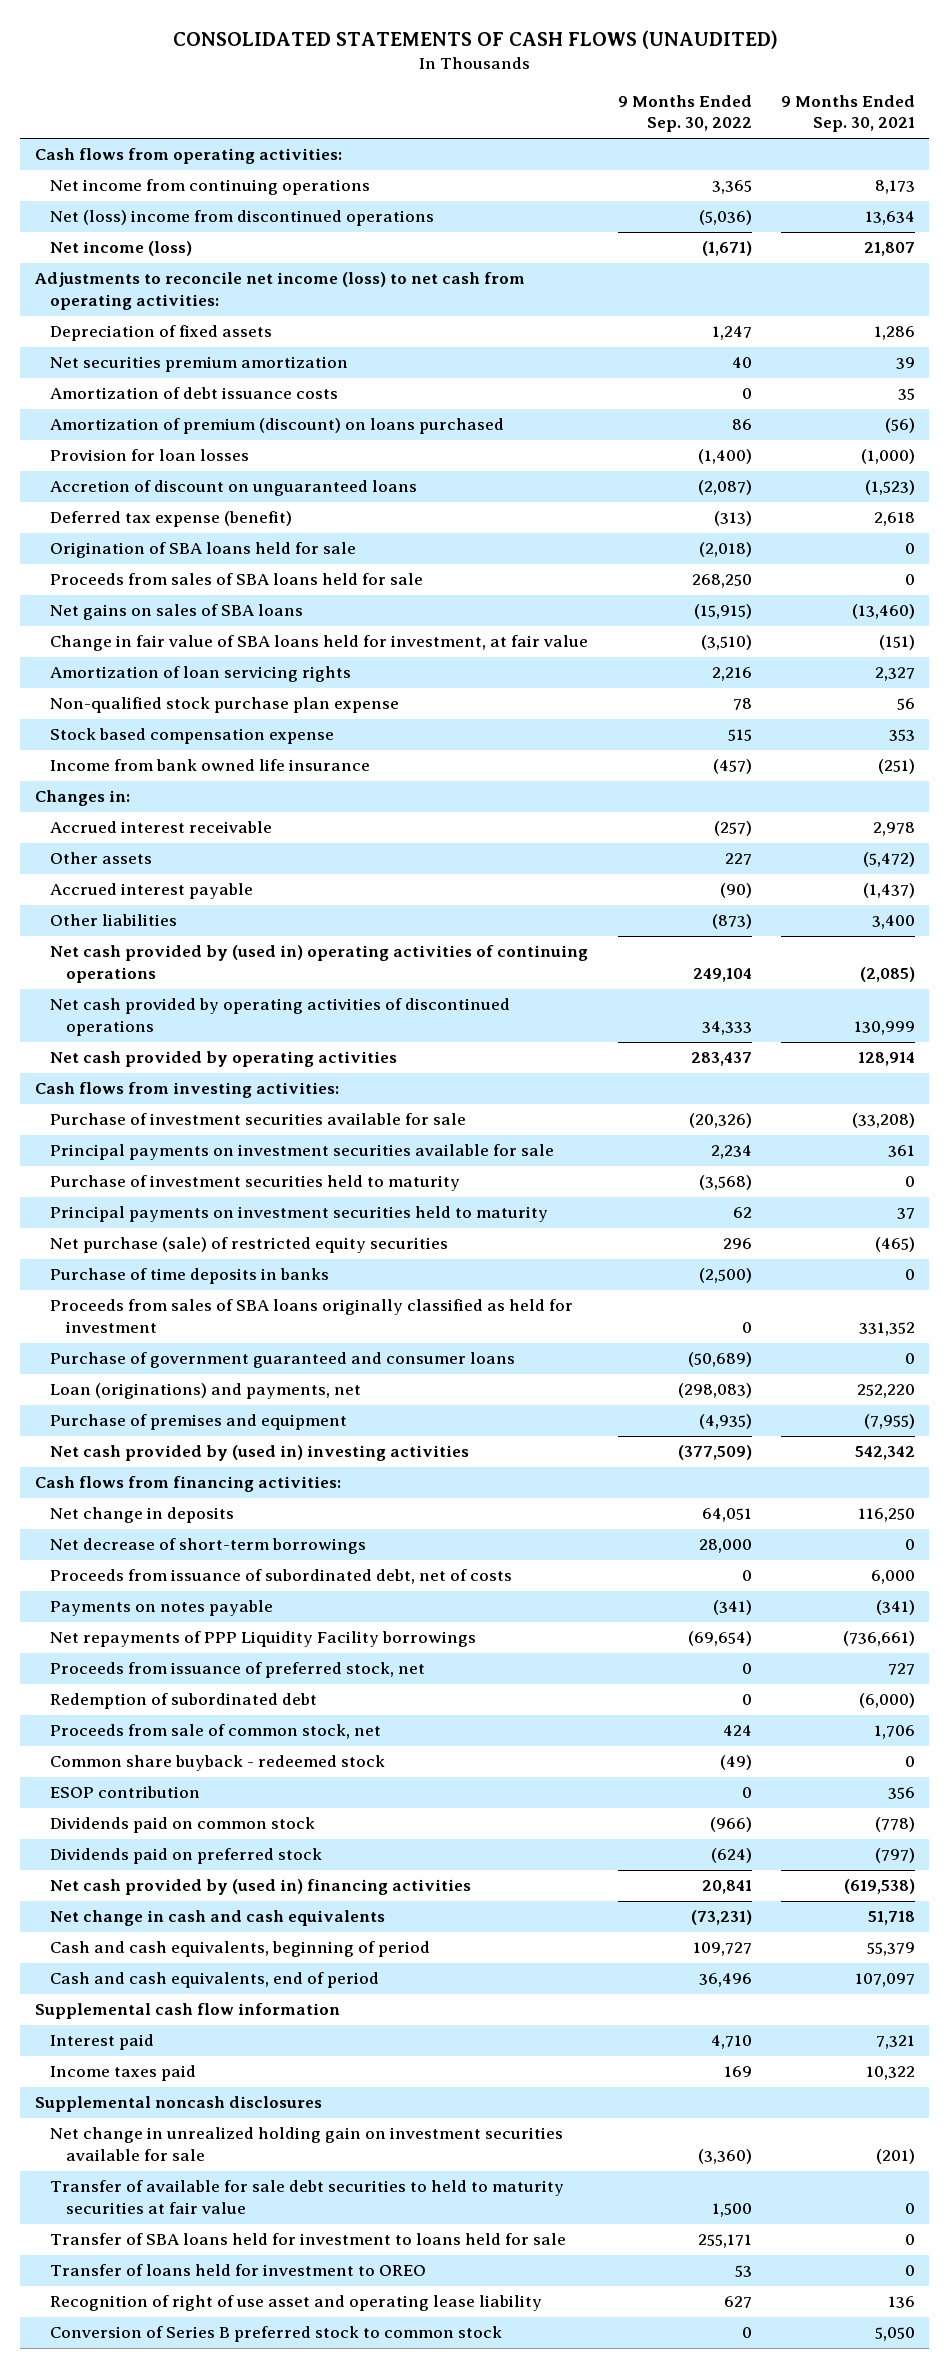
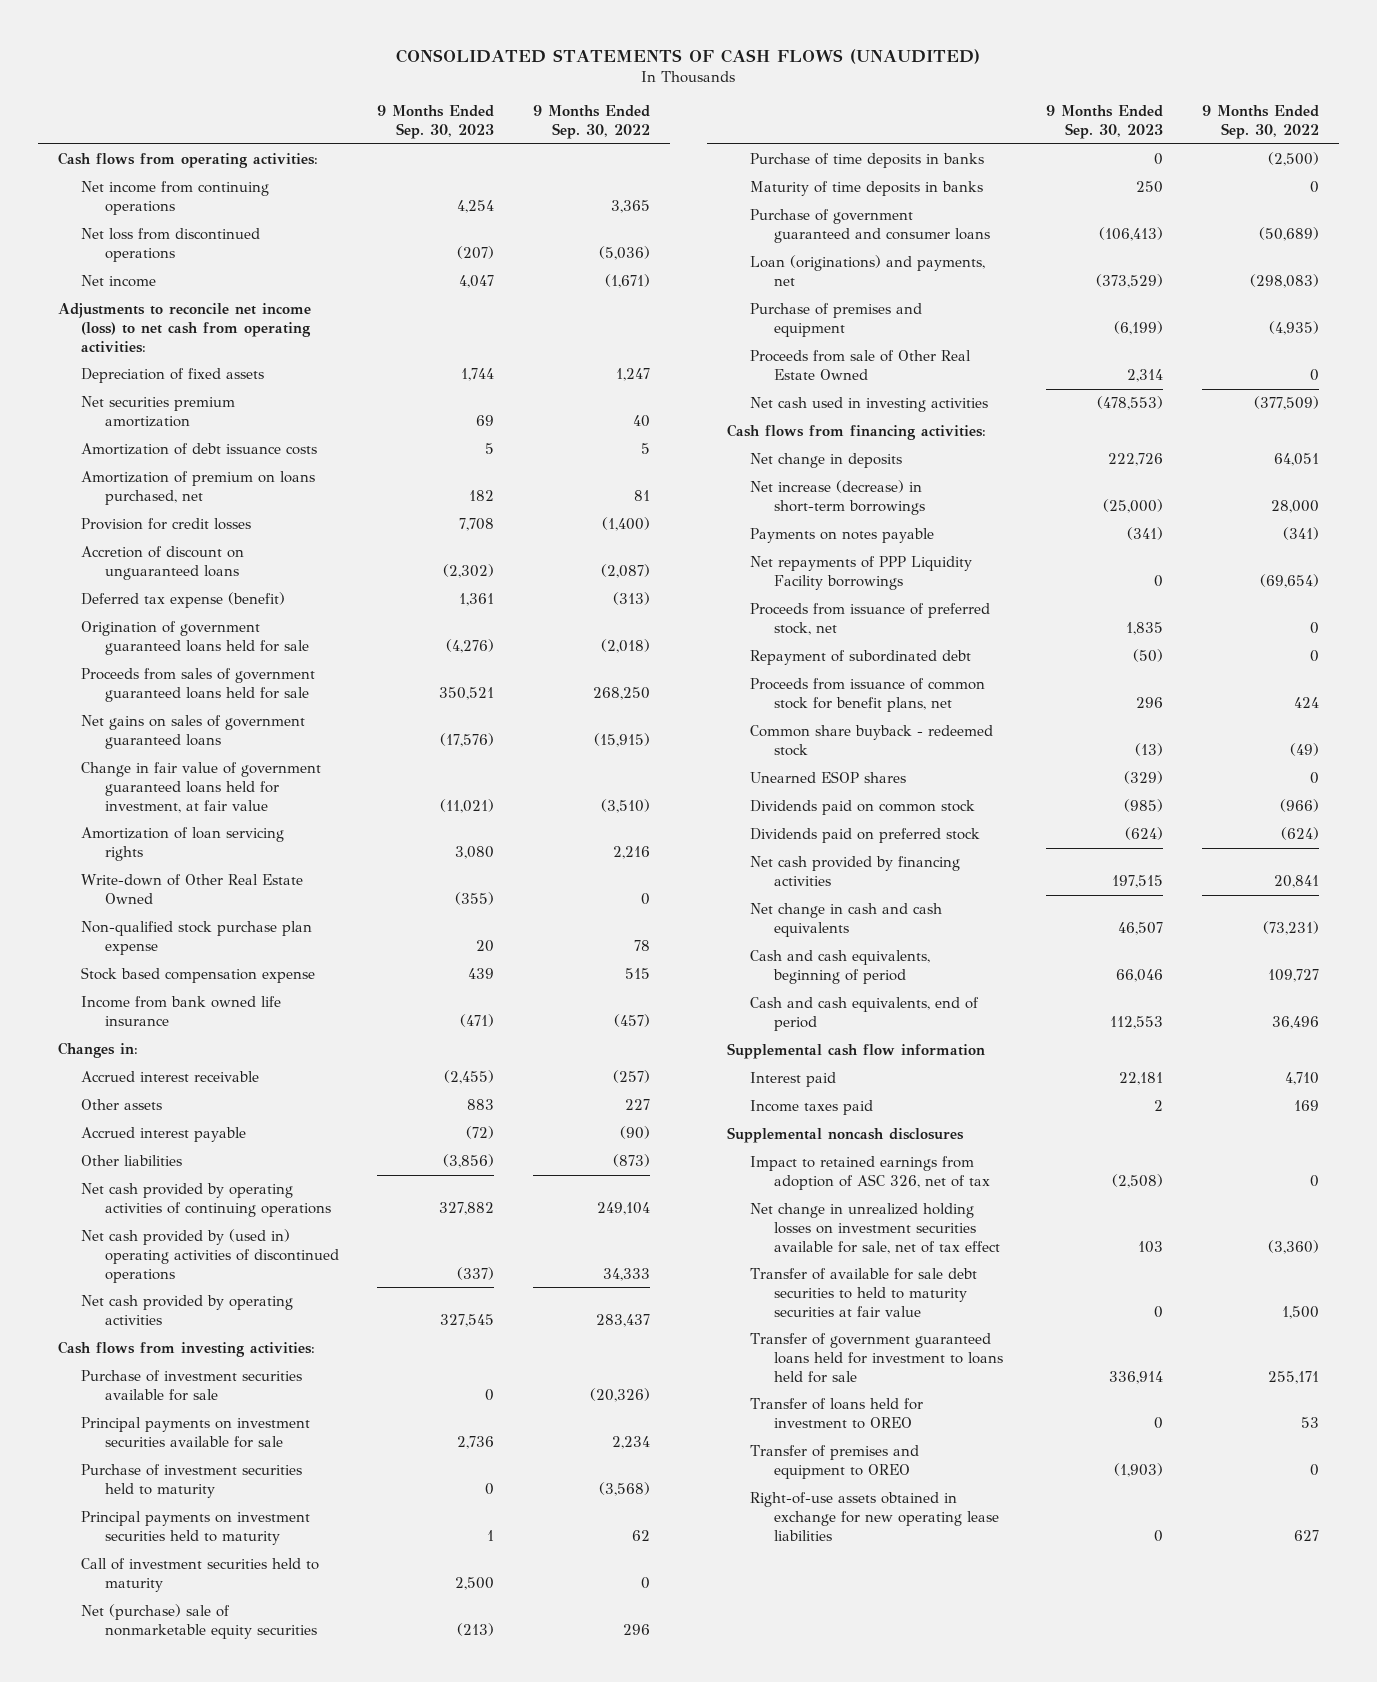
- | 9 Months Ended Sep. 30, 2022 | 9 Months Ended Sep. 30, 2021
+ | 9 Months Ended Sep. 30, 2023 | 9 Months Ended Sep. 30, 2022
- Net (loss) income from discontinued operations | (5,036) | 13,634
- Net income (loss) | (1,671) | 21,807
+ Net loss from discontinued operations | (207) | (5,036)
+ Net income | 4,047 | (1,671)
- Amortization of debt issuance costs | 0 | 35
- Amortization of premium (discount) on loans purchased | 86 | (56)
- Provision for loan losses | (1,400) | (1,000)
+ Amortization of debt issuance costs | 5 | 5
+ Amortization of premium on loans purchased, net | 182 | 81
+ Provision for credit losses | 7,708 | (1,400)
- Origination of SBA loans held for sale | (2,018) | 0
- Proceeds from sales of SBA loans held for sale | 268,250 | 0
- Net gains on sales of SBA loans | (15,915) | (13,460)
- Change in fair value of SBA loans held for investment, at fair value | (3,510) | (151)
+ Origination of government guaranteed loans held for sale | (4,276) | (2,018)
+ Proceeds from sales of government guaranteed loans held for sale | 350,521 | 268,250
+ Net gains on sales of government guaranteed loans | (17,576) | (15,915)
+ Change in fair value of government guaranteed loans held for investment, at fair value | (11,021) | (3,510)
+ Write-down of Other Real Estate Owned | (355) | 0
- Net cash provided by (used in) operating activities of continuing operations | 249,104 | (2,085)
- Net cash provided by operating activities of discontinued operations | 34,333 | 130,999
+ Net cash provided by operating activities of continuing operations | 327,882 | 249,104
+ Net cash provided by (used in) operating activities of discontinued operations | (337) | 34,333
- Net purchase (sale) of restricted equity securities | 296 | (465)
+ Call of investment securities held to maturity | 2,500 | 0
+ Net (purchase) sale of nonmarketable equity securities | (213) | 296
- Proceeds from sales of SBA loans originally classified as held for investment | 0 | 331,352
+ Maturity of time deposits in banks | 250 | 0
- Net cash provided by (used in) investing activities | (377,509) | 542,342
+ Proceeds from sale of Other Real Estate Owned | 2,314 | 0
+ Net cash used in investing activities | (478,553) | (377,509)
- Net decrease of short-term borrowings | 28,000 | 0
- Proceeds from issuance of subordinated debt, net of costs | 0 | 6,000
+ Net increase (decrease) in short-term borrowings | (25,000) | 28,000
- Redemption of subordinated debt | 0 | (6,000)
- Proceeds from sale of common stock, net | 424 | 1,706
+ Repayment of subordinated debt | (50) | 0
+ Proceeds from issuance of common stock for benefit plans, net | 296 | 424
- ESOP contribution | 0 | 356
+ Unearned ESOP shares | (329) | 0
- Net cash provided by (used in) financing activities | 20,841 | (619,538)
+ Net cash provided by financing activities | 197,515 | 20,841
- Net change in unrealized holding gain on investment securities available for sale | (3,360) | (201)
+ Impact to retained earnings from adoption of ASC 326, net of tax | (2,508) | 0
+ Net change in unrealized holding losses on investment securities available for sale, net of tax effect | 103 | (3,360)
- Transfer of SBA loans held for investment to loans held for sale | 255,171 | 0
+ Transfer of government guaranteed loans held for investment to loans held for sale | 336,914 | 255,171
- Recognition of right of use asset and operating lease liability | 627 | 136
- Conversion of Series B preferred stock to common stock | 0 | 5,050
+ Transfer of premises and equipment to OREO | (1,903) | 0
+ Right-of-use assets obtained in exchange for new operating lease liabilities | 0 | 627

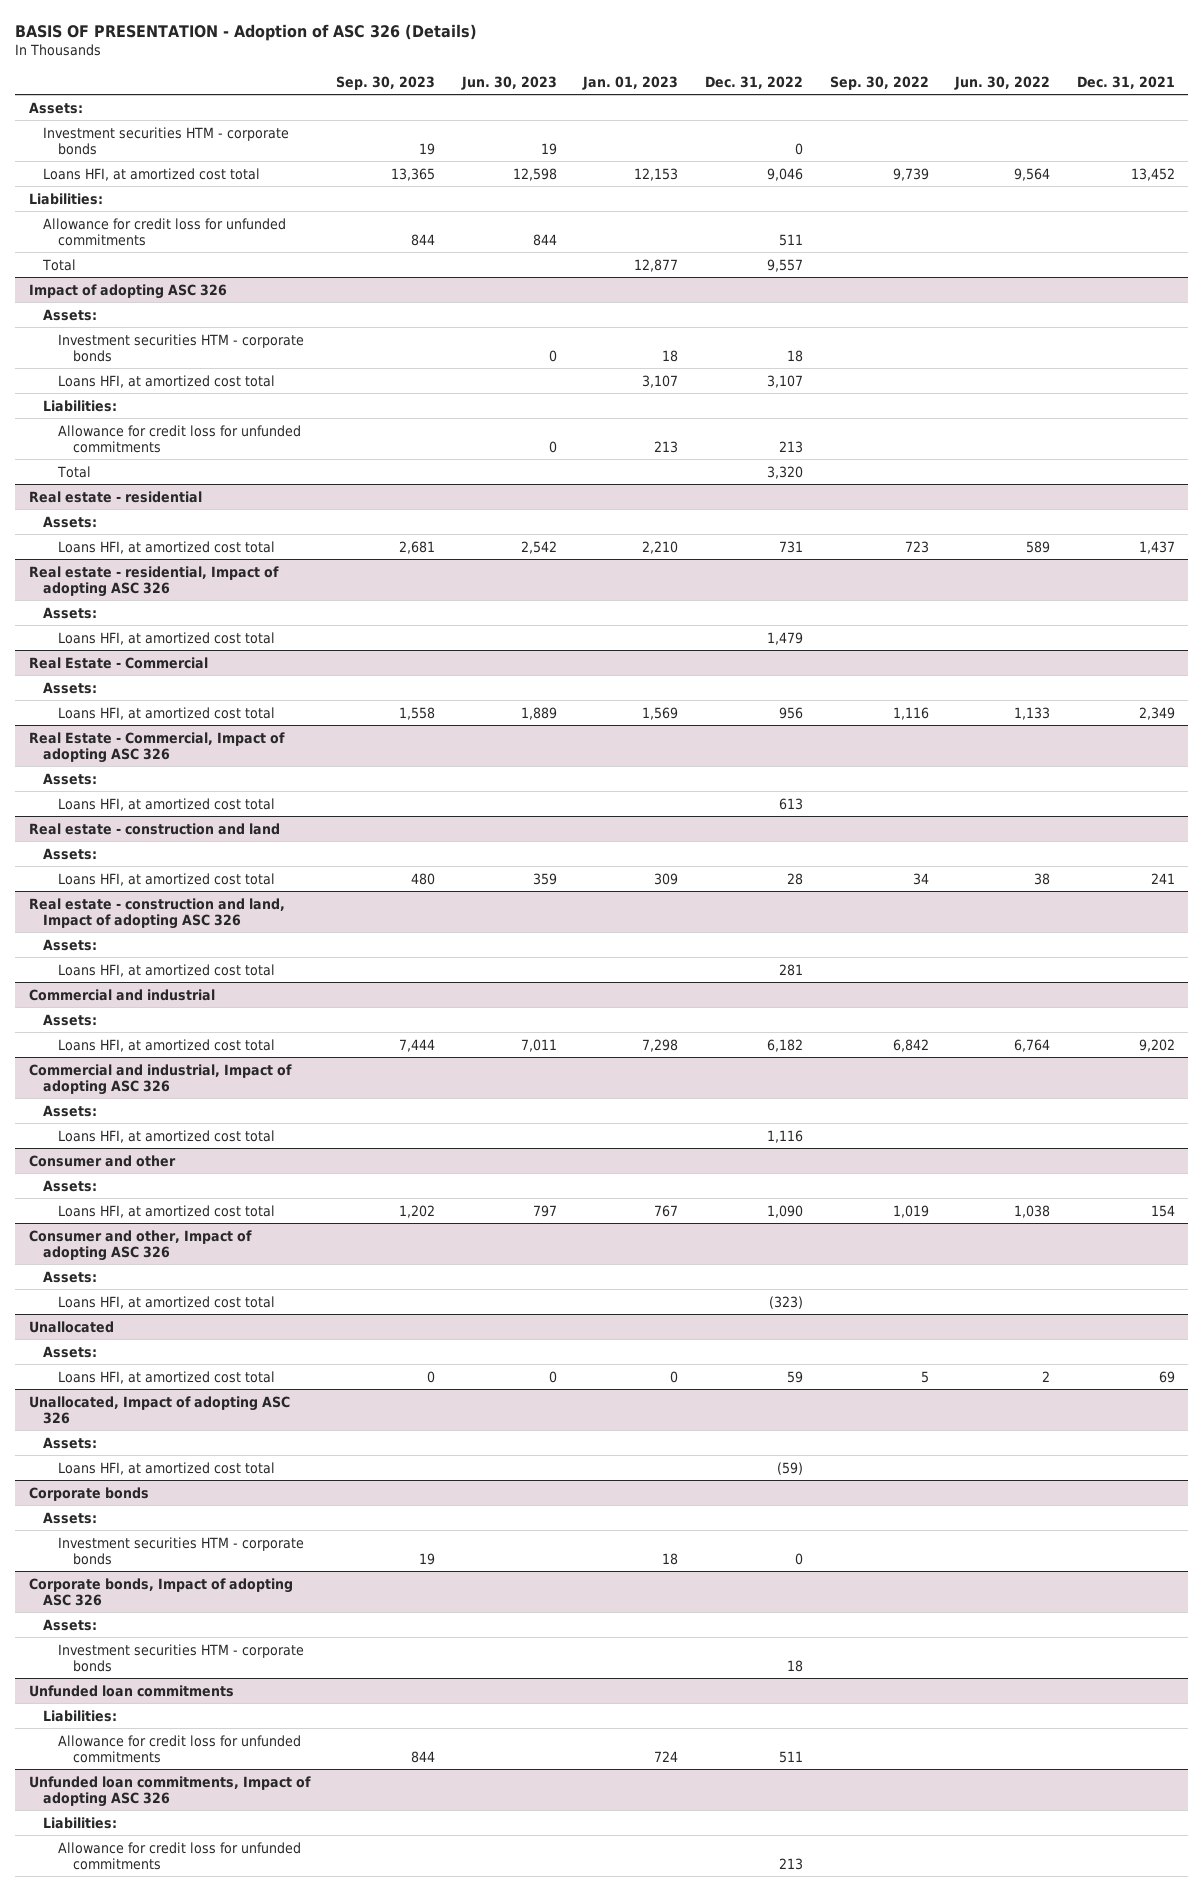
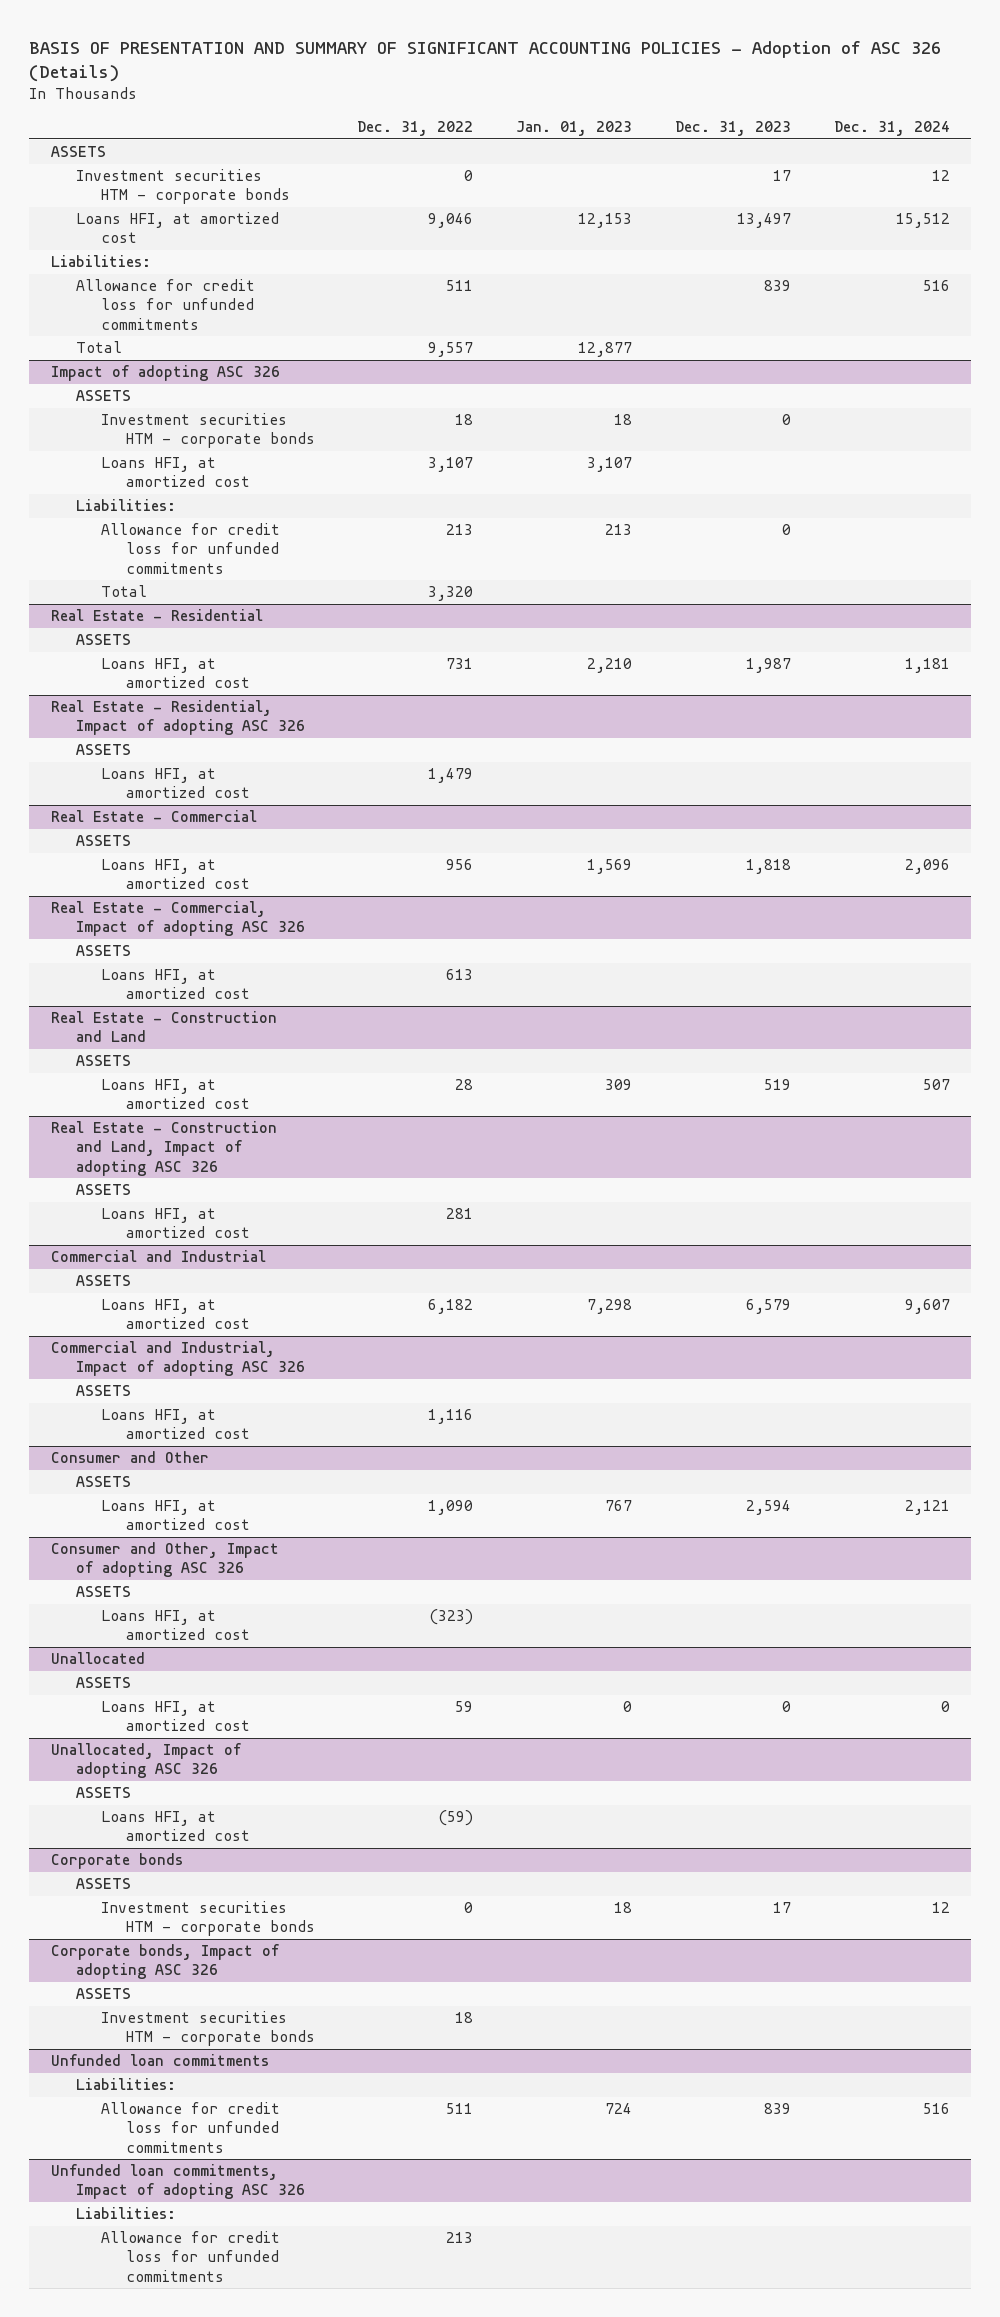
- BASIS OF PRESENTATION - Adoption of ASC 326 (Details)
+ BASIS OF PRESENTATION AND SUMMARY OF SIGNIFICANT ACCOUNTING POLICIES - Adoption of ASC 326 (Details)
- | Sep. 30, 2023 | Jun. 30, 2023 | Jan. 01, 2023 | Dec. 31, 2022 | Sep. 30, 2022 | Jun. 30, 2022 | Dec. 31, 2021
+ | Dec. 31, 2022 | Jan. 01, 2023 | Dec. 31, 2023 | Dec. 31, 2024
- Assets:
+ ASSETS
- Loans HFI, at amortized cost total | 13,365 | 12,598 | 12,153 | 9,046 | 9,739 | 9,564 | 13,452
+ Loans HFI, at amortized cost | 9,046 | 12,153 | 13,497 | 15,512
@ Impact of adopting ASC 326
- Assets:
+ ASSETS
- Loans HFI, at amortized cost total | | | 3,107 | 3,107 | | |
+ Loans HFI, at amortized cost | 3,107 | 3,107 | |
- Real estate - residential
- Assets:
- Loans HFI, at amortized cost total | 2,681 | 2,542 | 2,210 | 731 | 723 | 589 | 1,437
- Real estate - residential, Impact of adopting ASC 326
- Assets:
- Loans HFI, at amortized cost total | | | | 1,479 | | |
+ Real Estate - Residential
+ ASSETS
+ Loans HFI, at amortized cost | 731 | 2,210 | 1,987 | 1,181
+ Real Estate - Residential, Impact of adopting ASC 326
+ ASSETS
+ Loans HFI, at amortized cost | 1,479 | | |
@ Real Estate - Commercial
- Assets:
- Loans HFI, at amortized cost total | 1,558 | 1,889 | 1,569 | 956 | 1,116 | 1,133 | 2,349
+ ASSETS
+ Loans HFI, at amortized cost | 956 | 1,569 | 1,818 | 2,096
@ Real Estate - Commercial, Impact of adopting ASC 326
- Assets:
- Loans HFI, at amortized cost total | | | | 613 | | |
- Real estate - construction and land
- Assets:
- Loans HFI, at amortized cost total | 480 | 359 | 309 | 28 | 34 | 38 | 241
- Real estate - construction and land, Impact of adopting ASC 326
- Assets:
- Loans HFI, at amortized cost total | | | | 281 | | |
- Commercial and industrial
- Assets:
- Loans HFI, at amortized cost total | 7,444 | 7,011 | 7,298 | 6,182 | 6,842 | 6,764 | 9,202
- Commercial and industrial, Impact of adopting ASC 326
- Assets:
- Loans HFI, at amortized cost total | | | | 1,116 | | |
- Consumer and other
- Assets:
- Loans HFI, at amortized cost total | 1,202 | 797 | 767 | 1,090 | 1,019 | 1,038 | 154
- Consumer and other, Impact of adopting ASC 326
- Assets:
- Loans HFI, at amortized cost total | | | | (323) | | |
@ Real Estate - Commercial, Impact of adopting ASC 326
+ ASSETS
+ Loans HFI, at amortized cost | 613 | | |
+ Real Estate - Construction and Land
+ ASSETS
+ Loans HFI, at amortized cost | 28 | 309 | 519 | 507
+ Real Estate - Construction and Land, Impact of adopting ASC 326
+ ASSETS
+ Loans HFI, at amortized cost | 281 | | |
+ Commercial and Industrial
+ ASSETS
+ Loans HFI, at amortized cost | 6,182 | 7,298 | 6,579 | 9,607
+ Commercial and Industrial, Impact of adopting ASC 326
+ ASSETS
+ Loans HFI, at amortized cost | 1,116 | | |
+ Consumer and Other
+ ASSETS
+ Loans HFI, at amortized cost | 1,090 | 767 | 2,594 | 2,121
+ Consumer and Other, Impact of adopting ASC 326
+ ASSETS
+ Loans HFI, at amortized cost | (323) | | |
@ Unallocated
- Assets:
- Loans HFI, at amortized cost total | 0 | 0 | 0 | 59 | 5 | 2 | 69
+ ASSETS
+ Loans HFI, at amortized cost | 59 | 0 | 0 | 0
@ Unallocated, Impact of adopting ASC 326
- Assets:
- Loans HFI, at amortized cost total | | | | (59) | | |
+ ASSETS
+ Loans HFI, at amortized cost | (59) | | |
@ Corporate bonds
- Assets:
+ ASSETS
@ Corporate bonds, Impact of adopting ASC 326
- Assets:
+ ASSETS

